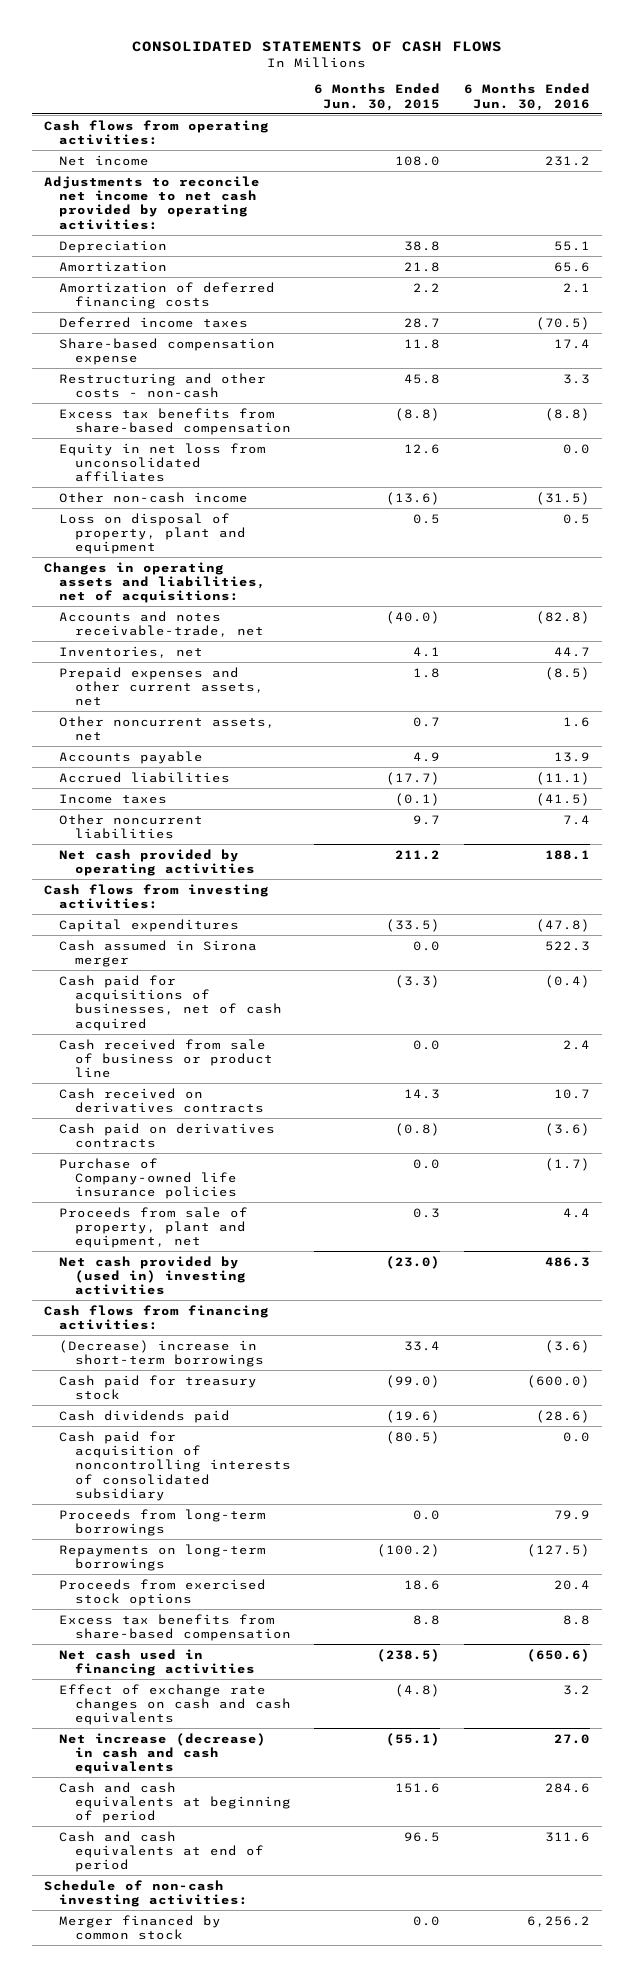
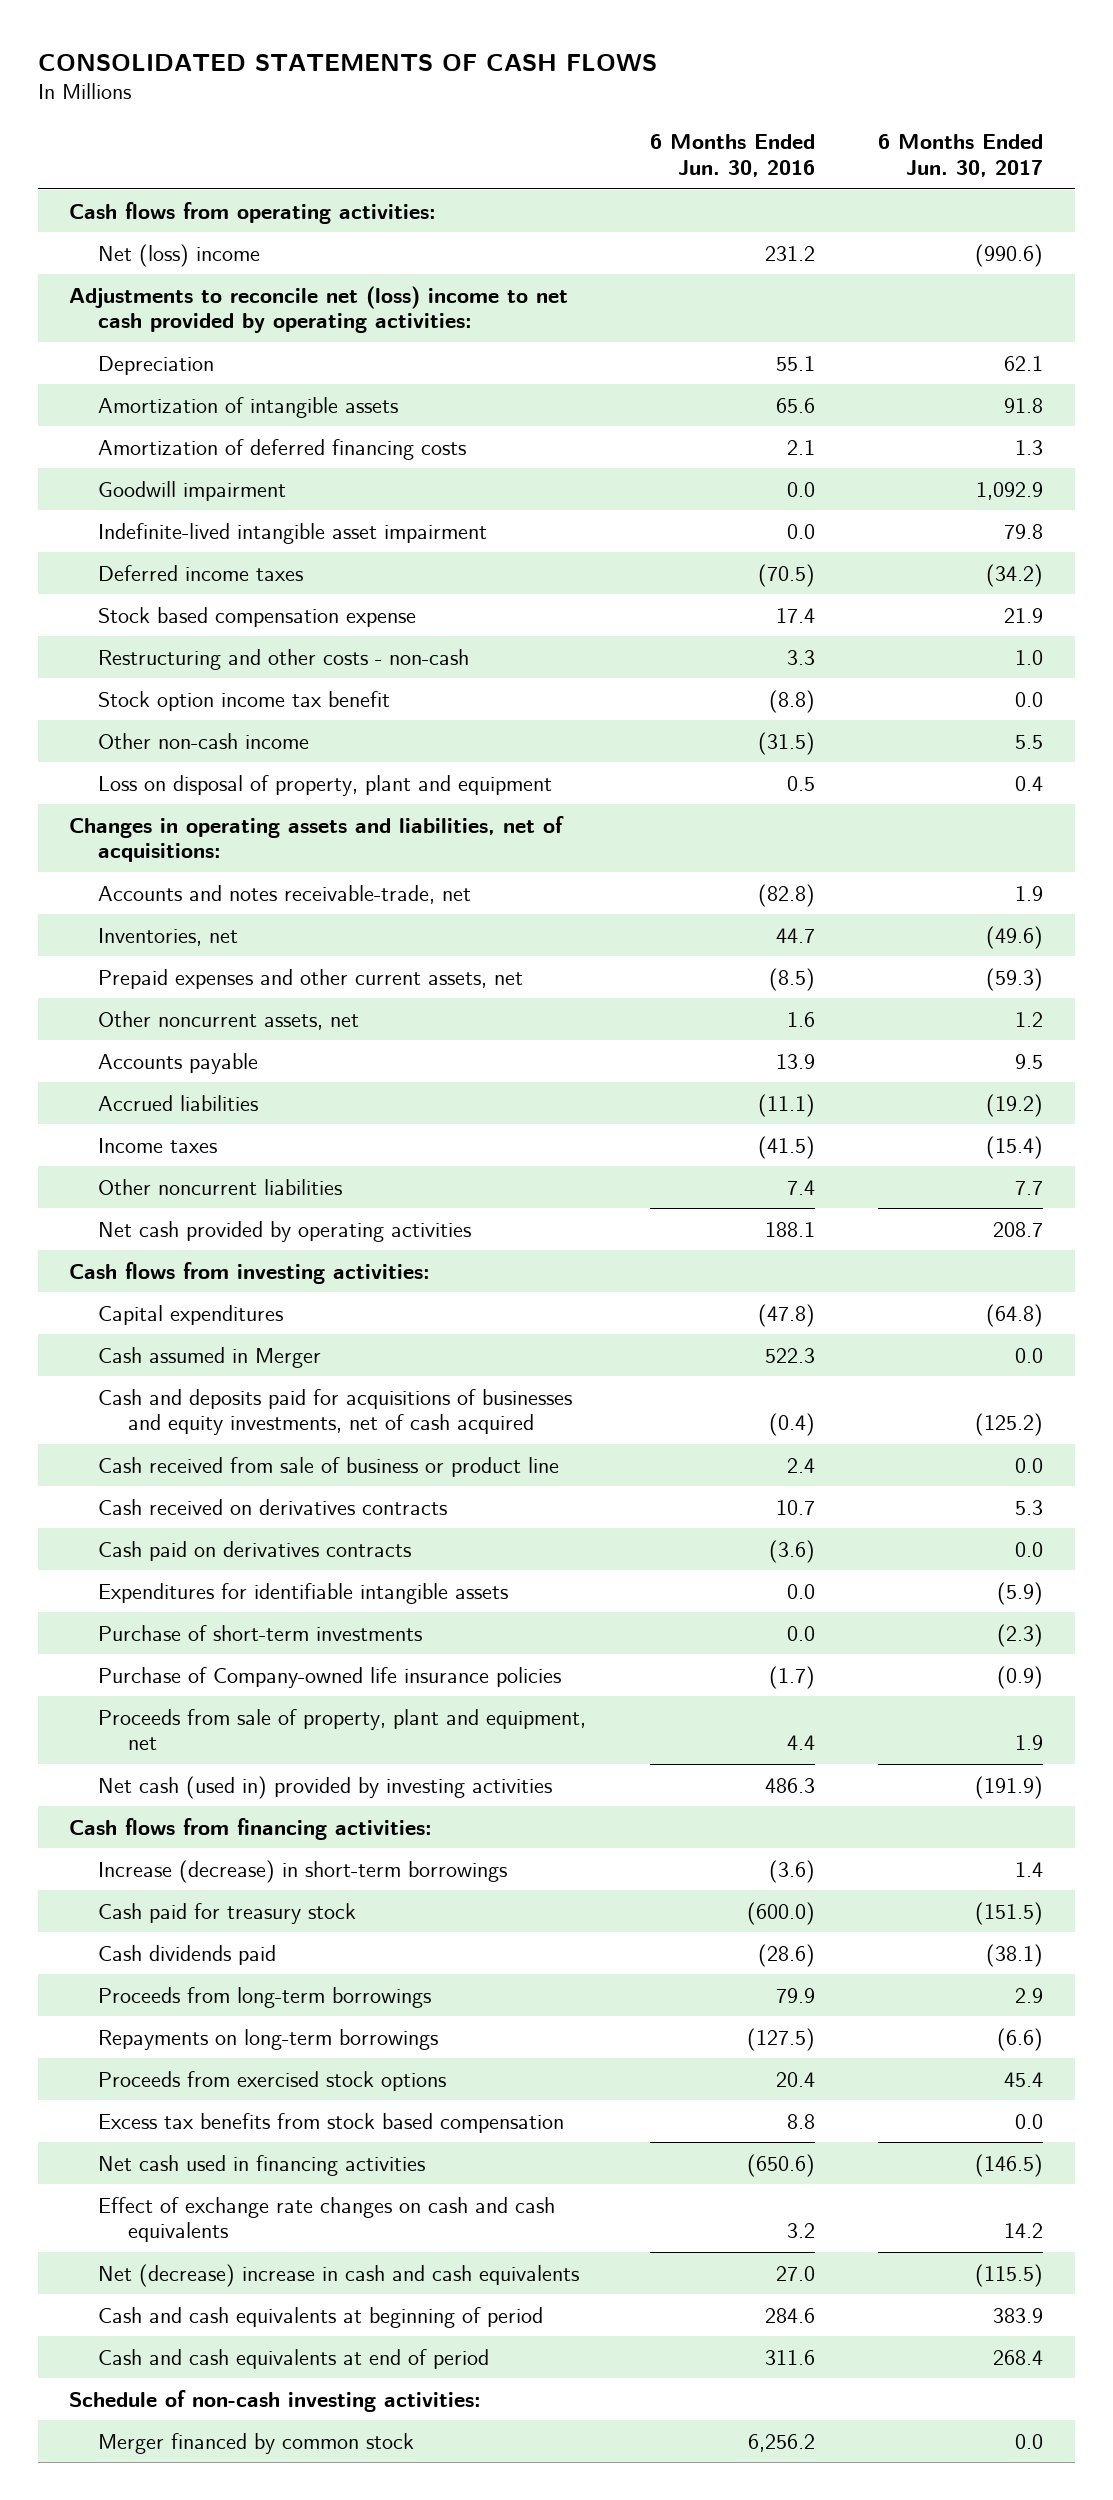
- | 6 Months Ended Jun. 30, 2015 | 6 Months Ended Jun. 30, 2016
+ | 6 Months Ended Jun. 30, 2016 | 6 Months Ended Jun. 30, 2017
- Net income | 108.0 | 231.2
- Adjustments to reconcile net income to net cash provided by operating activities:
+ Net (loss) income | 231.2 | (990.6)
+ Adjustments to reconcile net (loss) income to net cash provided by operating activities:
- Amortization | 21.8 | 65.6
+ Amortization of intangible assets | 65.6 | 91.8
+ Goodwill impairment | 0.0 | 1,092.9
+ Indefinite-lived intangible asset impairment | 0.0 | 79.8
- Share-based compensation expense | 11.8 | 17.4
+ Stock based compensation expense | 17.4 | 21.9
- Excess tax benefits from share-based compensation | (8.8) | (8.8)
- Equity in net loss from unconsolidated affiliates | 12.6 | 0.0
+ Stock option income tax benefit | (8.8) | 0.0
- Cash assumed in Sirona merger | 0.0 | 522.3
- Cash paid for acquisitions of businesses, net of cash acquired | (3.3) | (0.4)
+ Cash assumed in Merger | 522.3 | 0.0
+ Cash and deposits paid for acquisitions of businesses and equity investments, net of cash acquired | (0.4) | (125.2)
+ Expenditures for identifiable intangible assets | 0.0 | (5.9)
+ Purchase of short-term investments | 0.0 | (2.3)
- Net cash provided by (used in) investing activities | (23.0) | 486.3
+ Net cash (used in) provided by investing activities | 486.3 | (191.9)
- (Decrease) increase in short-term borrowings | 33.4 | (3.6)
+ Increase (decrease) in short-term borrowings | (3.6) | 1.4
- Cash paid for acquisition of noncontrolling interests of consolidated subsidiary | (80.5) | 0.0
- Excess tax benefits from share-based compensation | 8.8 | 8.8
+ Excess tax benefits from stock based compensation | 8.8 | 0.0
- Net increase (decrease) in cash and cash equivalents | (55.1) | 27.0
+ Net (decrease) increase in cash and cash equivalents | 27.0 | (115.5)

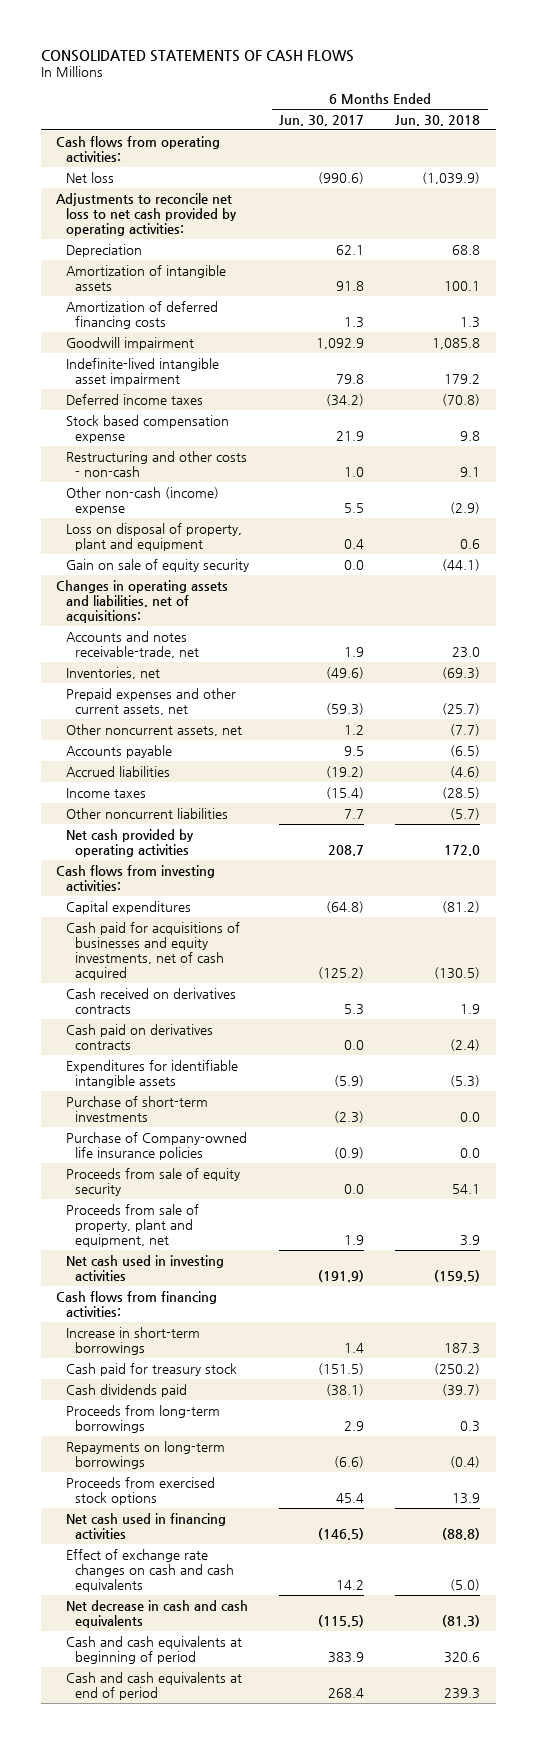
- | 6 Months Ended Jun. 30, 2016 | 6 Months Ended Jun. 30, 2017
+ | 6 Months Ended Jun. 30, 2017 | 6 Months Ended Jun. 30, 2018
- Net (loss) income | 231.2 | (990.6)
- Adjustments to reconcile net (loss) income to net cash provided by operating activities:
+ Net loss | (990.6) | (1,039.9)
+ Adjustments to reconcile net loss to net cash provided by operating activities:
- Stock option income tax benefit | (8.8) | 0.0
- Other non-cash income | (31.5) | 5.5
+ Other non-cash (income) expense | 5.5 | (2.9)
+ Gain on sale of equity security | 0.0 | (44.1)
- Cash assumed in Merger | 522.3 | 0.0
- Cash and deposits paid for acquisitions of businesses and equity investments, net of cash acquired | (0.4) | (125.2)
- Cash received from sale of business or product line | 2.4 | 0.0
+ Cash paid for acquisitions of businesses and equity investments, net of cash acquired | (125.2) | (130.5)
+ Proceeds from sale of equity security | 0.0 | 54.1
- Net cash (used in) provided by investing activities | 486.3 | (191.9)
+ Net cash used in investing activities | (191.9) | (159.5)
- Increase (decrease) in short-term borrowings | (3.6) | 1.4
+ Increase in short-term borrowings | 1.4 | 187.3
- Excess tax benefits from stock based compensation | 8.8 | 0.0
- Net (decrease) increase in cash and cash equivalents | 27.0 | (115.5)
+ Net decrease in cash and cash equivalents | (115.5) | (81.3)
- Schedule of non-cash investing activities:
- Merger financed by common stock | 6,256.2 | 0.0

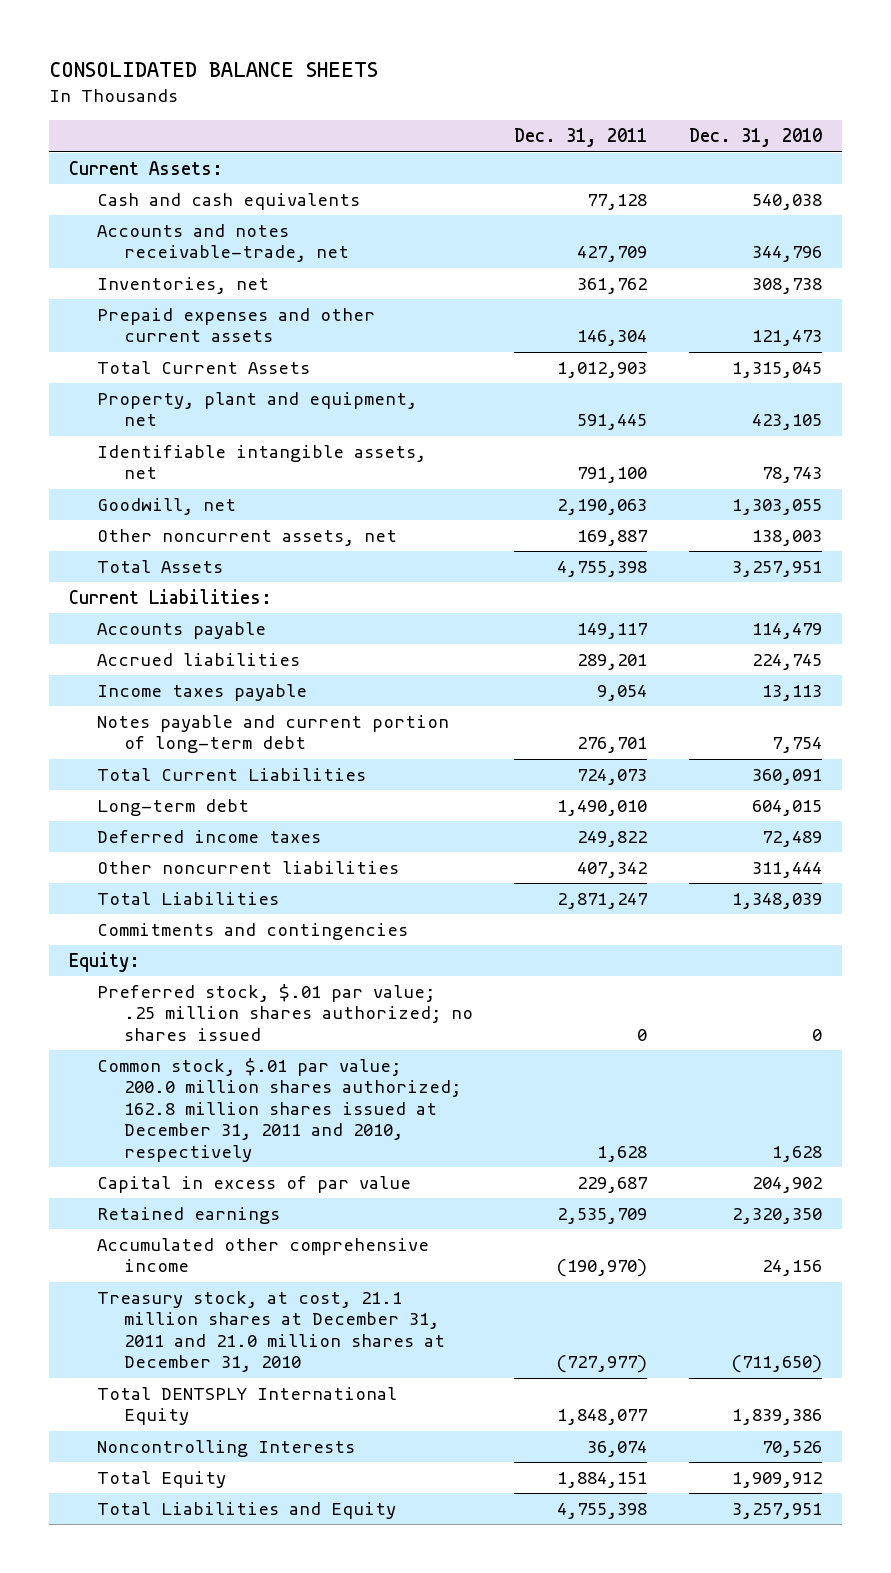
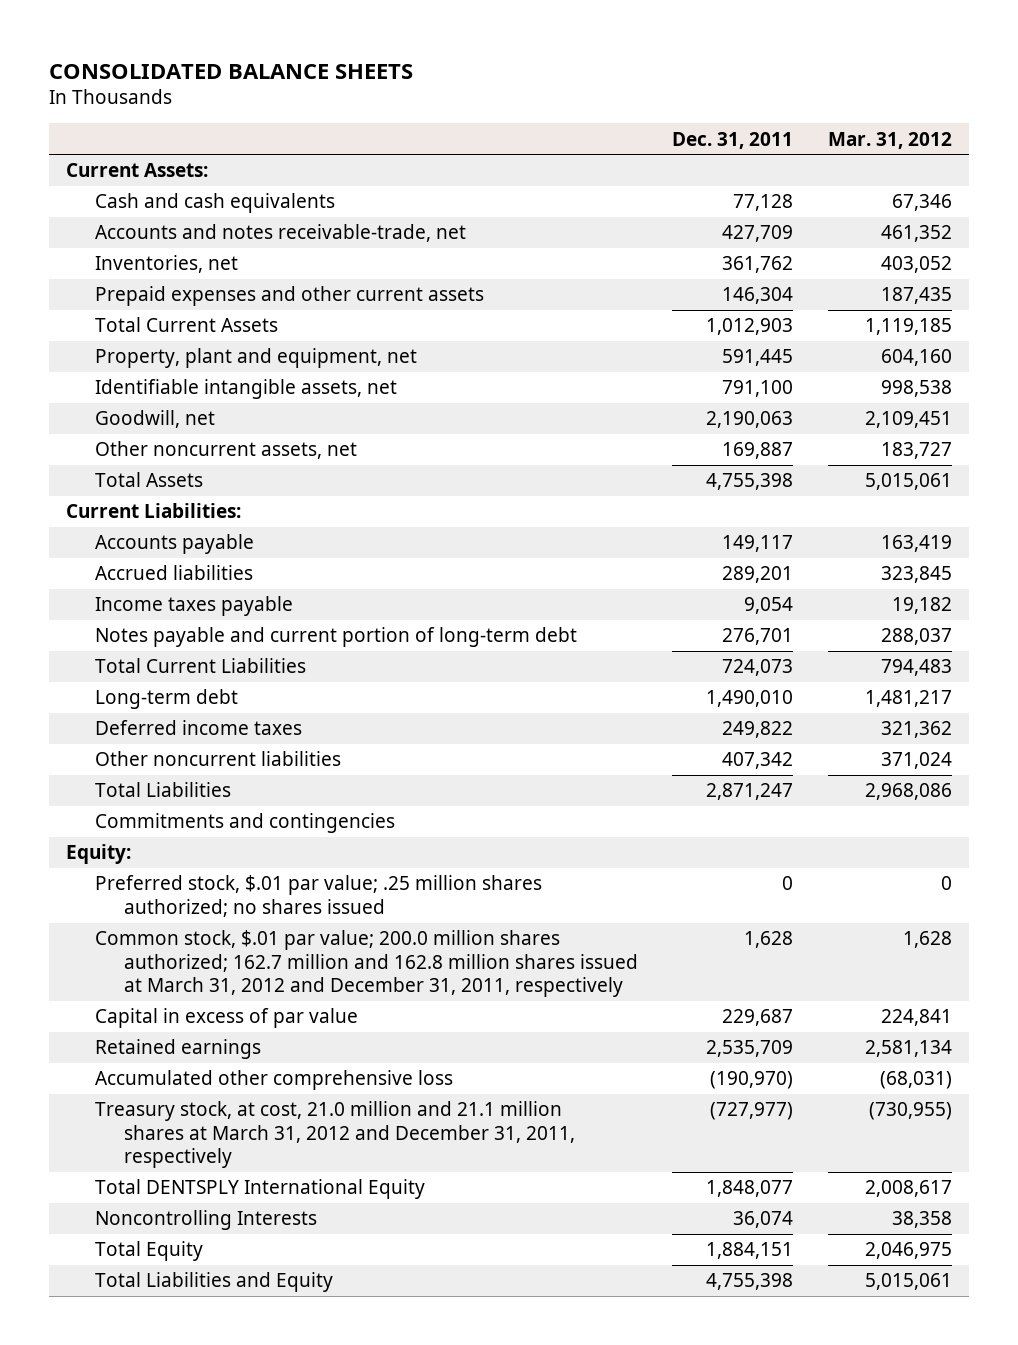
- | Dec. 31, 2011 | Dec. 31, 2010
+ | Dec. 31, 2011 | Mar. 31, 2012
- Common stock, $.01 par value; 200.0 million shares authorized; 162.8 million shares issued at December 31, 2011 and 2010, respectively | 1,628 | 1,628
+ Common stock, $.01 par value; 200.0 million shares authorized; 162.7 million and 162.8 million shares issued at March 31, 2012 and December 31, 2011, respectively | 1,628 | 1,628
- Accumulated other comprehensive income | (190,970) | 24,156
- Treasury stock, at cost, 21.1 million shares at December 31, 2011 and 21.0 million shares at December 31, 2010 | (727,977) | (711,650)
+ Accumulated other comprehensive loss | (190,970) | (68,031)
+ Treasury stock, at cost, 21.0 million and 21.1 million shares at March 31, 2012 and December 31, 2011, respectively | (727,977) | (730,955)

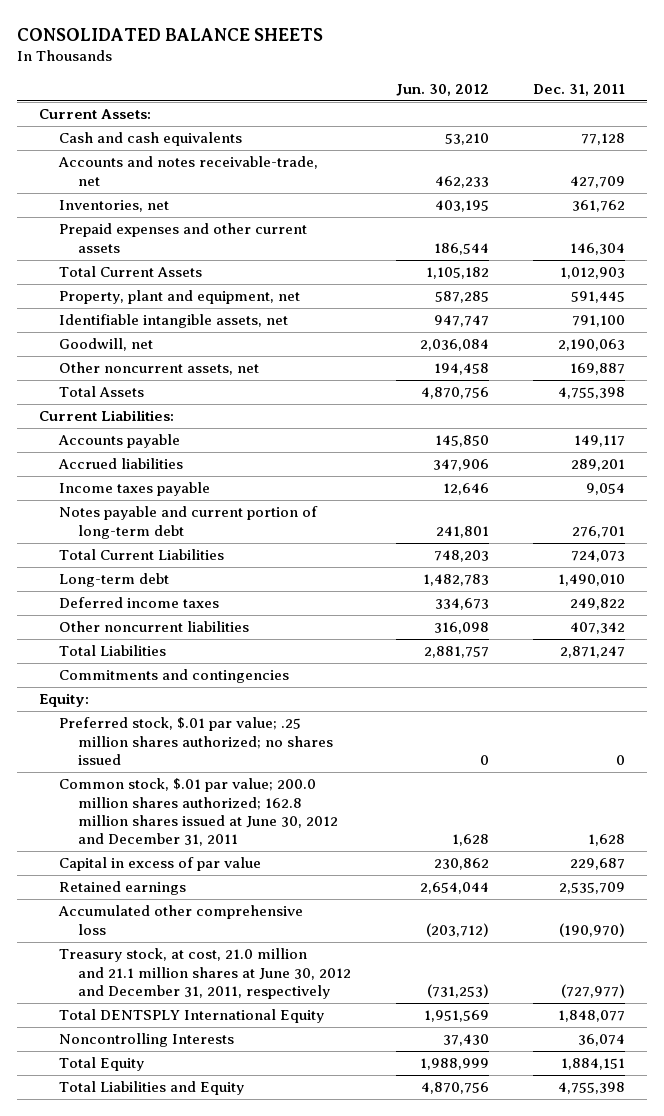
- | Dec. 31, 2011 | Mar. 31, 2012
+ | Jun. 30, 2012 | Dec. 31, 2011
- Common stock, $.01 par value; 200.0 million shares authorized; 162.7 million and 162.8 million shares issued at March 31, 2012 and December 31, 2011, respectively | 1,628 | 1,628
+ Common stock, $.01 par value; 200.0 million shares authorized; 162.8 million shares issued at June 30, 2012 and December 31, 2011 | 1,628 | 1,628
- Treasury stock, at cost, 21.0 million and 21.1 million shares at March 31, 2012 and December 31, 2011, respectively | (727,977) | (730,955)
+ Treasury stock, at cost, 21.0 million and 21.1 million shares at June 30, 2012 and December 31, 2011, respectively | (731,253) | (727,977)

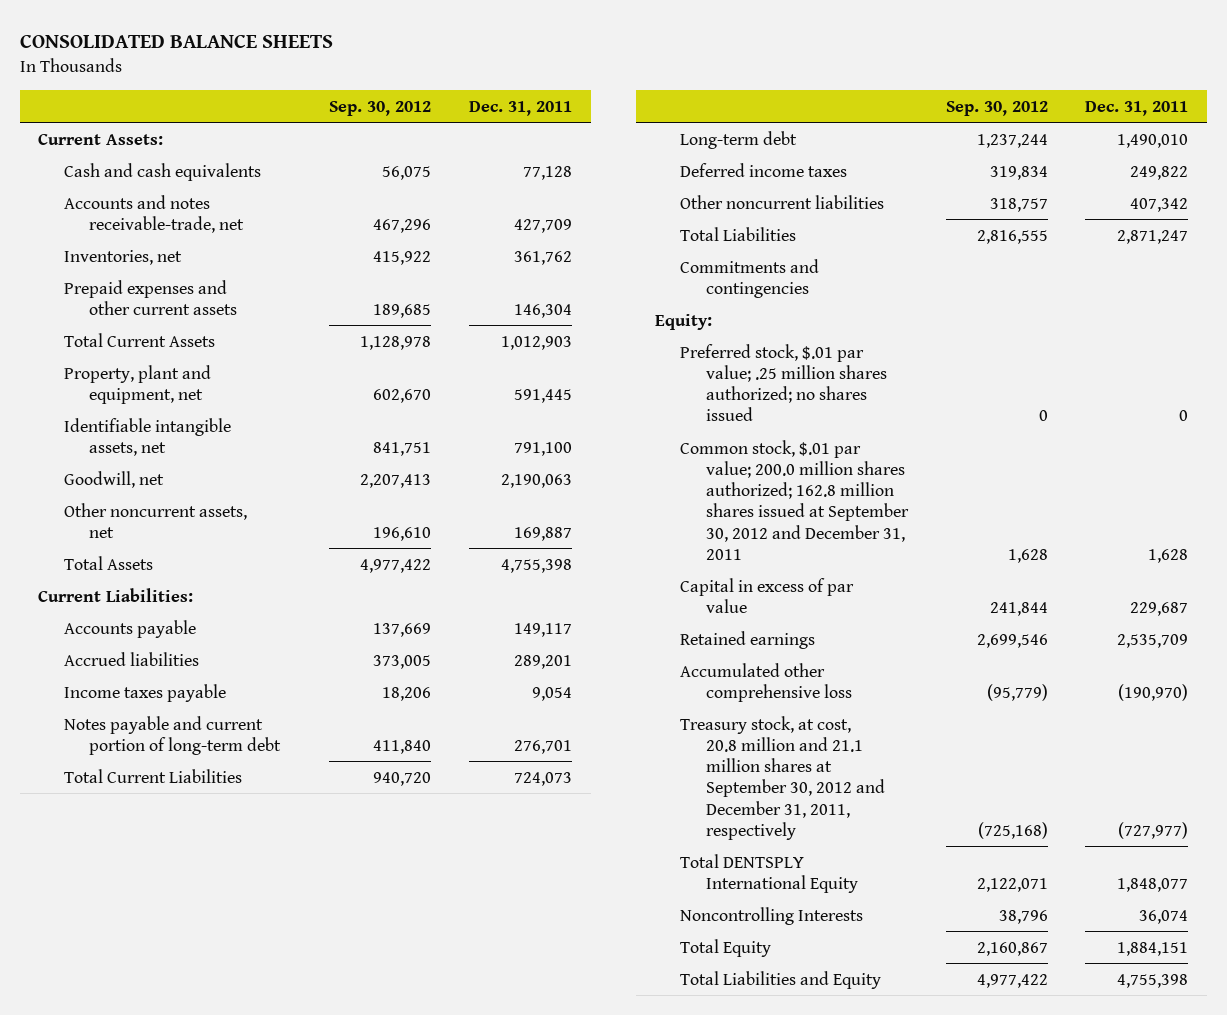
- | Jun. 30, 2012 | Dec. 31, 2011
+ | Sep. 30, 2012 | Dec. 31, 2011
- Common stock, $.01 par value; 200.0 million shares authorized; 162.8 million shares issued at June 30, 2012 and December 31, 2011 | 1,628 | 1,628
+ Common stock, $.01 par value; 200.0 million shares authorized; 162.8 million shares issued at September 30, 2012 and December 31, 2011 | 1,628 | 1,628
- Treasury stock, at cost, 21.0 million and 21.1 million shares at June 30, 2012 and December 31, 2011, respectively | (731,253) | (727,977)
+ Treasury stock, at cost, 20.8 million and 21.1 million shares at September 30, 2012 and December 31, 2011, respectively | (725,168) | (727,977)

